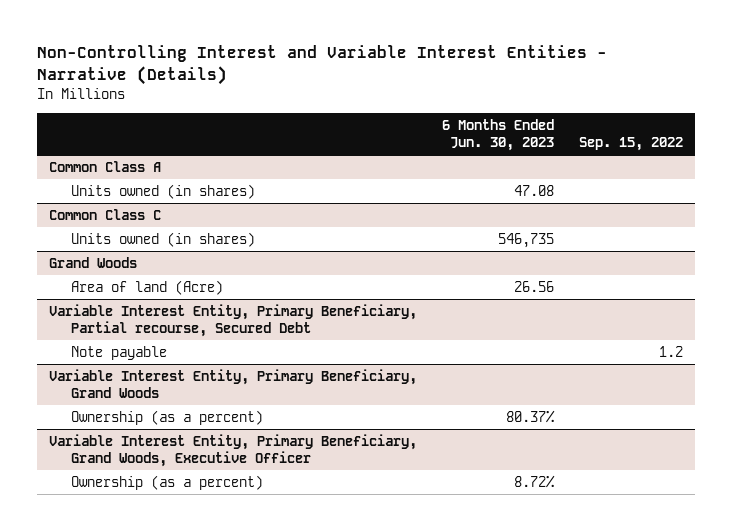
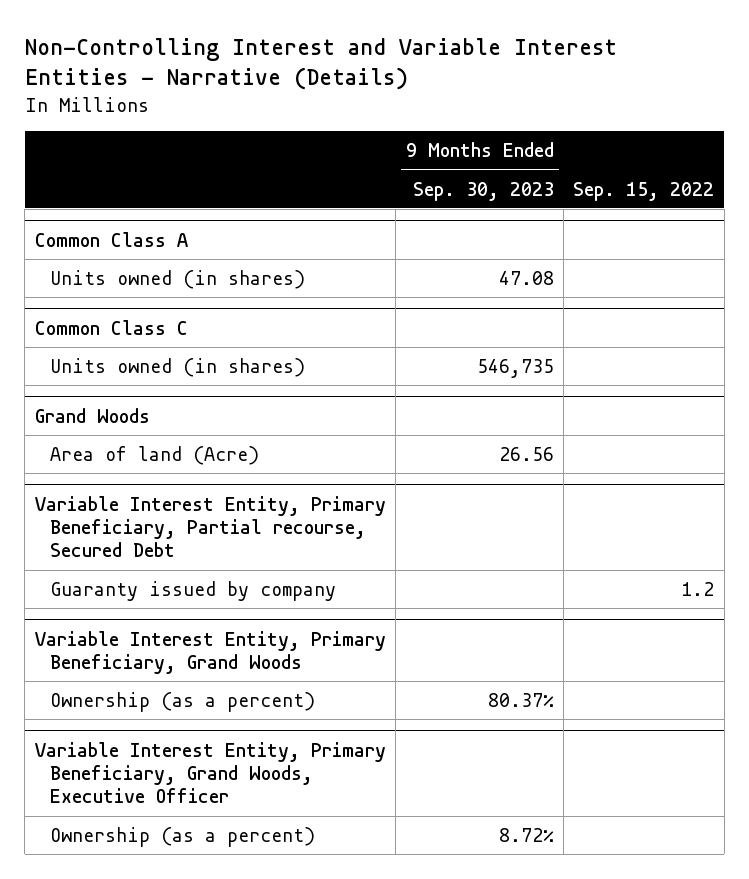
- | 6 Months Ended Jun. 30, 2023 | Sep. 15, 2022
+ | 9 Months Ended Sep. 30, 2023 | Sep. 15, 2022
@ Variable Interest Entity, Primary Beneficiary, Partial recourse, Secured Debt
- Note payable | | 1.2
+ Guaranty issued by company | | 1.2

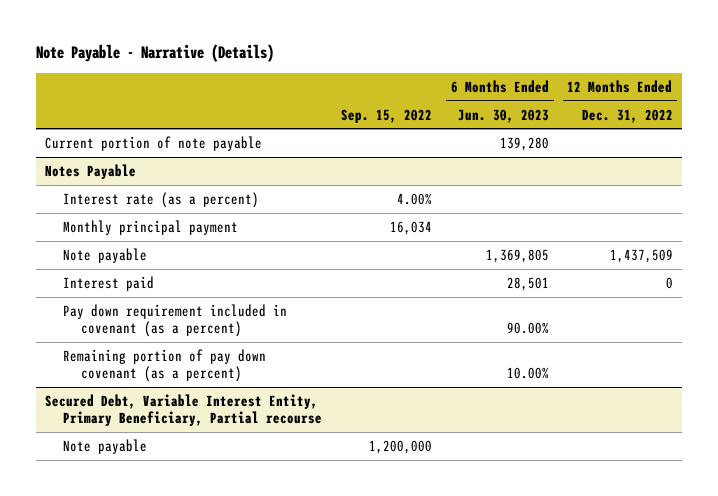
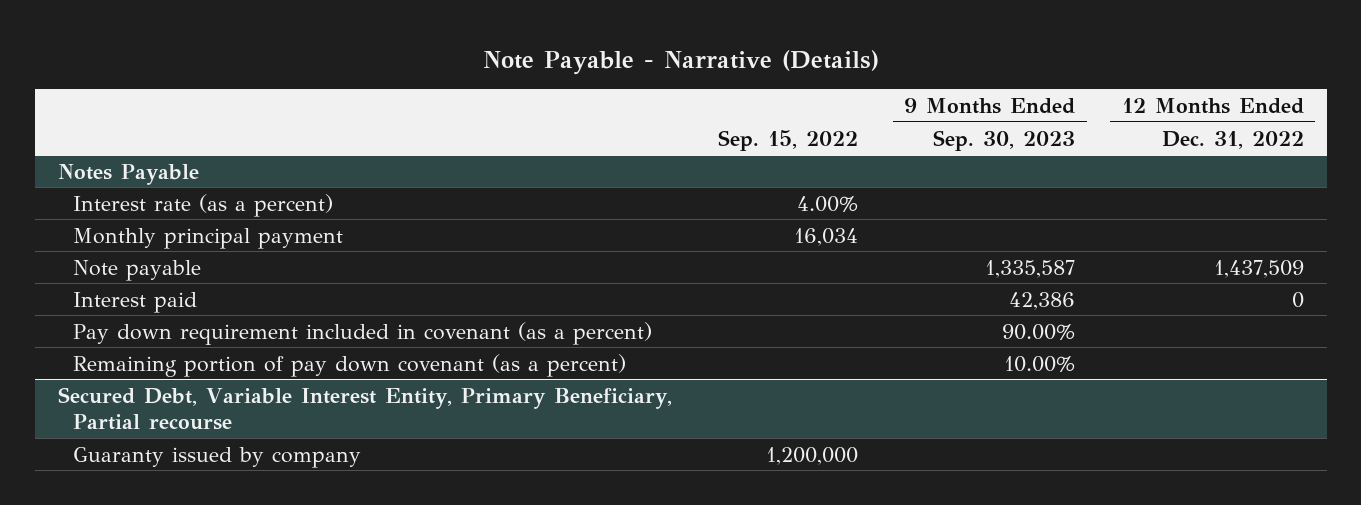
- | Sep. 15, 2022 | 6 Months Ended Jun. 30, 2023 | 12 Months Ended Dec. 31, 2022
+ | Sep. 15, 2022 | 9 Months Ended Sep. 30, 2023 | 12 Months Ended Dec. 31, 2022
- Current portion of note payable | | 139,280 |
@ Secured Debt, Variable Interest Entity, Primary Beneficiary, Partial recourse
- Note payable | 1,200,000 | |
+ Guaranty issued by company | 1,200,000 | |

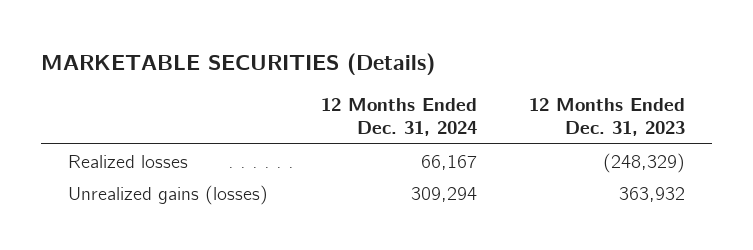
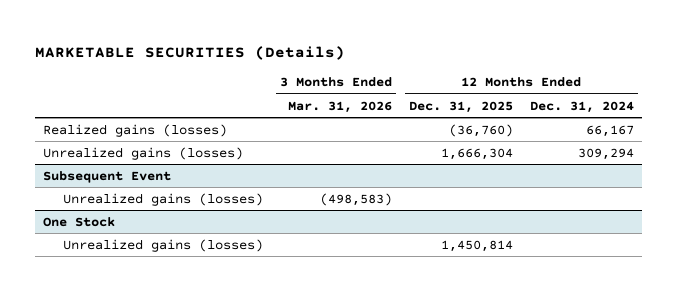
- | 12 Months Ended Dec. 31, 2024 | 12 Months Ended Dec. 31, 2023
+ | 3 Months Ended Mar. 31, 2026 | 12 Months Ended Dec. 31, 2025 | 12 Months Ended Dec. 31, 2024
- Realized losses | 66,167 | (248,329)
+ Realized gains (losses) | | (36,760) | 66,167
+ Subsequent Event
+ Unrealized gains (losses) | (498,583) | |
+ One Stock
+ Unrealized gains (losses) | | 1,450,814 |

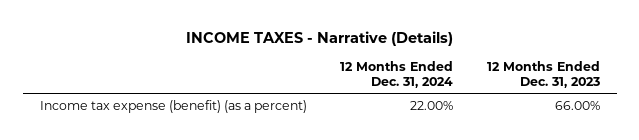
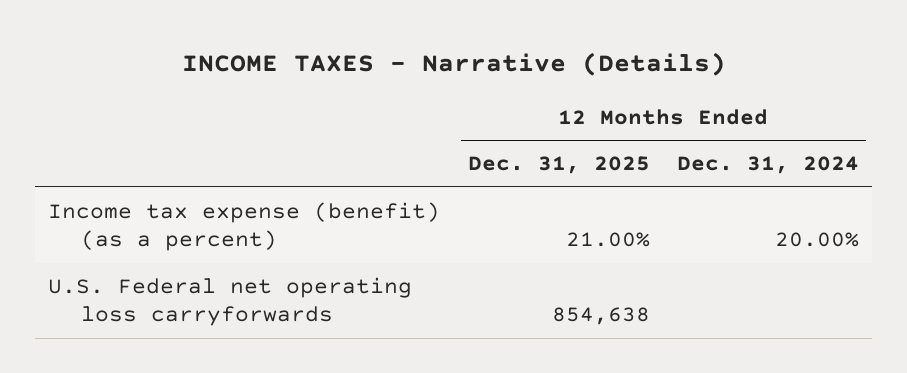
- | 12 Months Ended Dec. 31, 2024 | 12 Months Ended Dec. 31, 2023
+ | 12 Months Ended Dec. 31, 2025 | 12 Months Ended Dec. 31, 2024
- Income tax expense (benefit) (as a percent) | 22.00% | 66.00%
+ Income tax expense (benefit) (as a percent) | 21.00% | 20.00%
+ U.S. Federal net operating loss carryforwards | 854,638 |

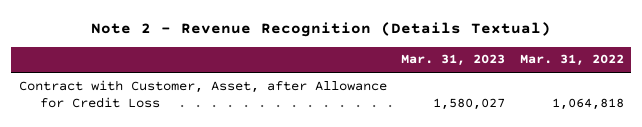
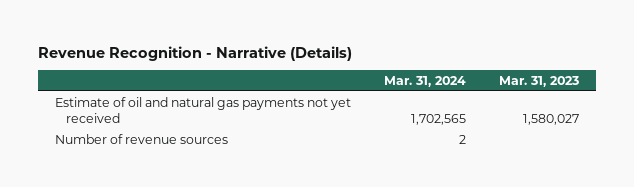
- Note 2 - Revenue Recognition (Details Textual)
+ Revenue Recognition - Narrative (Details)
- | Mar. 31, 2023 | Mar. 31, 2022
+ | Mar. 31, 2024 | Mar. 31, 2023
- Contract with Customer, Asset, after Allowance for Credit Loss | 1,580,027 | 1,064,818
+ Estimate of oil and natural gas payments not yet received | 1,702,565 | 1,580,027
+ Number of revenue sources | 2 |

